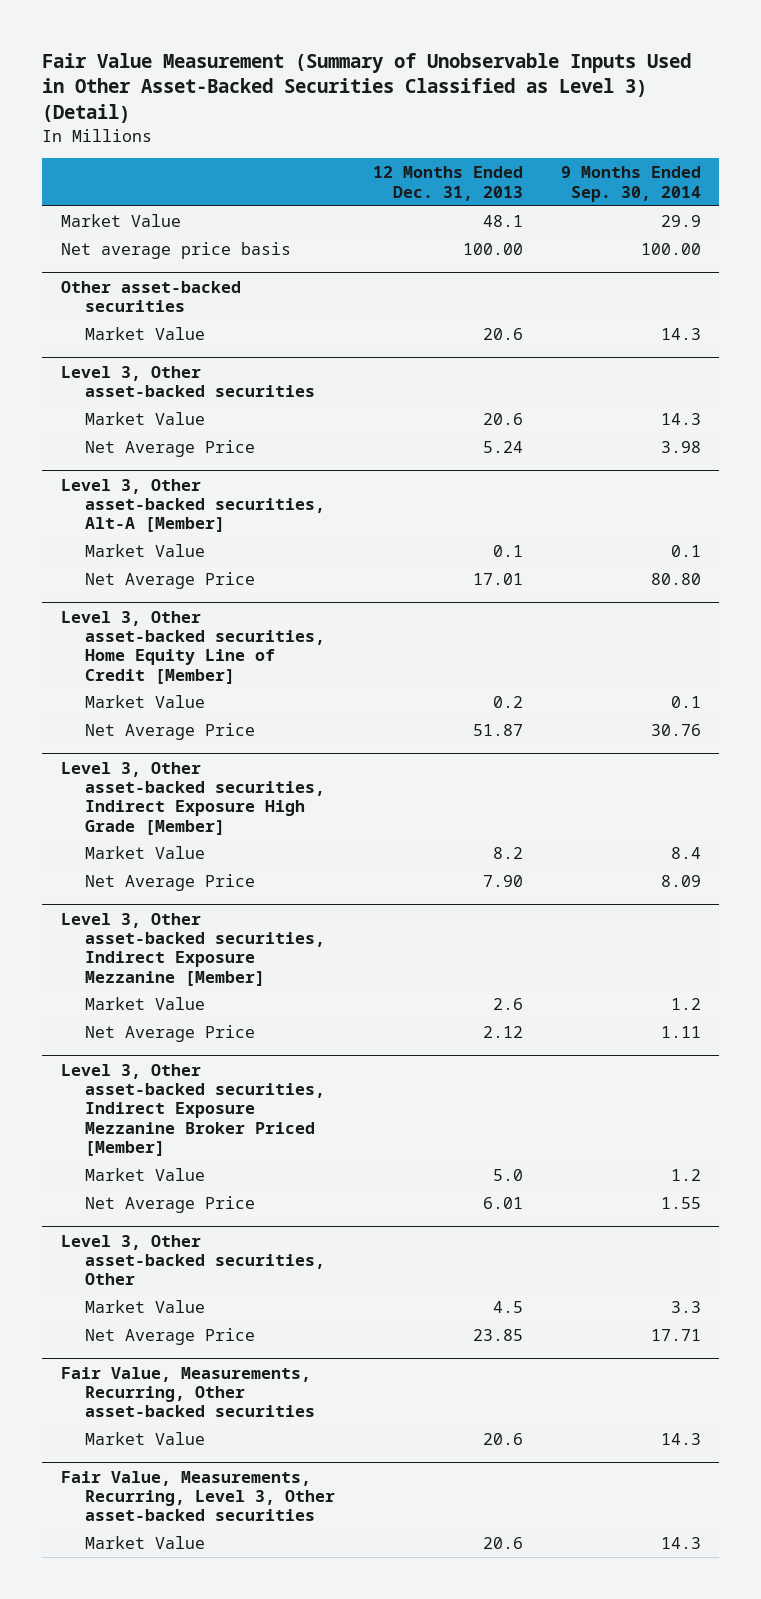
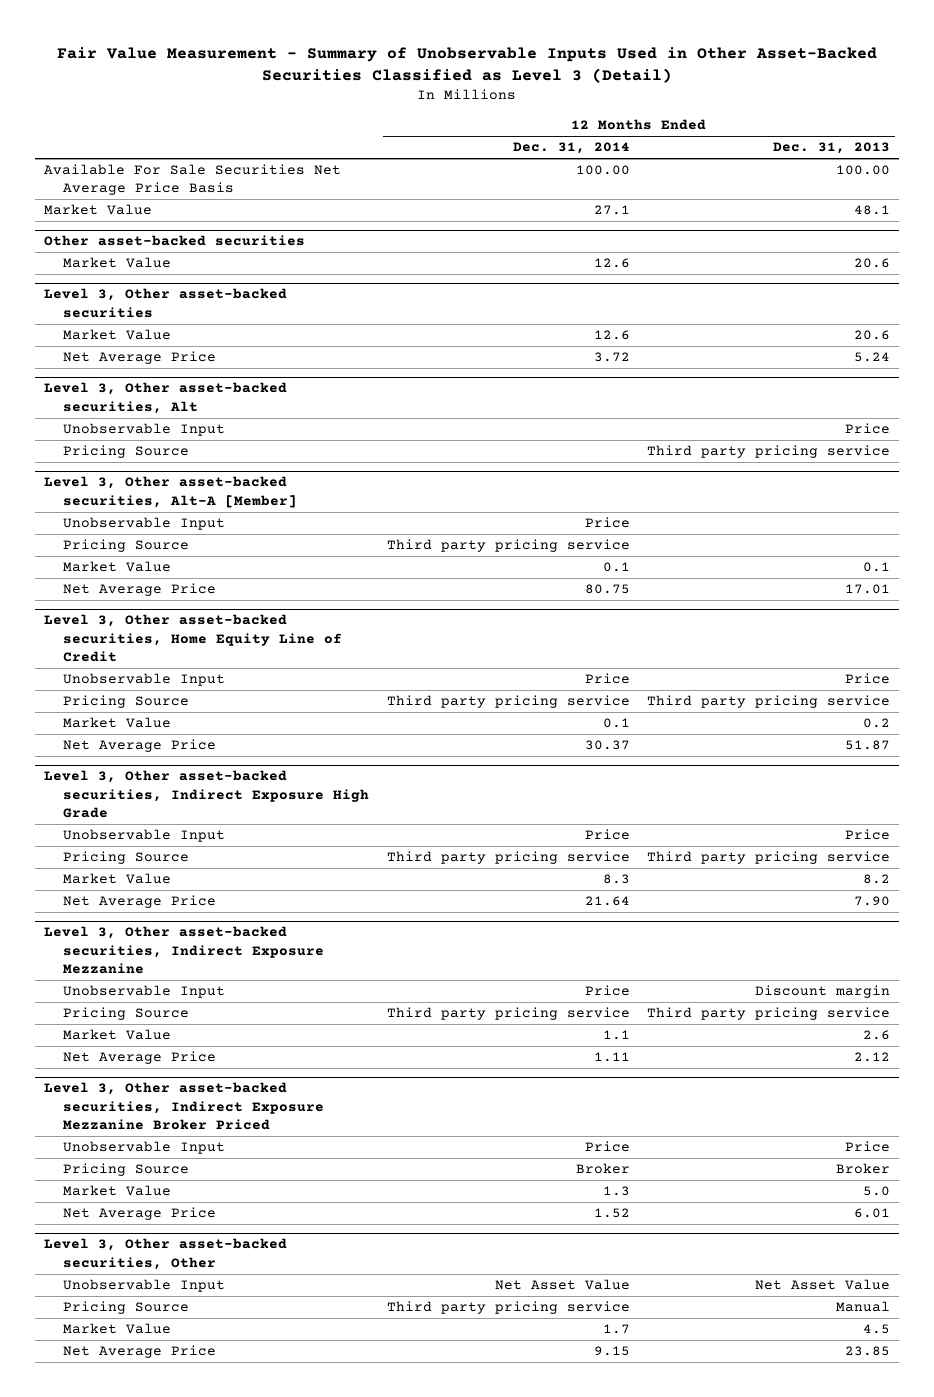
- Fair Value Measurement (Summary of Unobservable Inputs Used in Other Asset-Backed Securities Classified as Level 3) (Detail)
+ Fair Value Measurement - Summary of Unobservable Inputs Used in Other Asset-Backed Securities Classified as Level 3 (Detail)
- | 12 Months Ended Dec. 31, 2013 | 9 Months Ended Sep. 30, 2014
+ | 12 Months Ended Dec. 31, 2014 | 12 Months Ended Dec. 31, 2013
+ Available For Sale Securities Net Average Price Basis | 100.00 | 100.00
- Net average price basis | 100.00 | 100.00
+ Level 3, Other asset-backed securities, Alt
+ Unobservable Input | | Price
+ Pricing Source | | Third party pricing service
@ Level 3, Other asset-backed securities, Alt-A [Member]
+ Unobservable Input | Price |
+ Pricing Source | Third party pricing service |
- Level 3, Other asset-backed securities, Home Equity Line of Credit [Member]
+ Level 3, Other asset-backed securities, Home Equity Line of Credit
+ Unobservable Input | Price | Price
+ Pricing Source | Third party pricing service | Third party pricing service
- Level 3, Other asset-backed securities, Indirect Exposure High Grade [Member]
+ Level 3, Other asset-backed securities, Indirect Exposure High Grade
+ Unobservable Input | Price | Price
+ Pricing Source | Third party pricing service | Third party pricing service
- Level 3, Other asset-backed securities, Indirect Exposure Mezzanine [Member]
+ Level 3, Other asset-backed securities, Indirect Exposure Mezzanine
+ Unobservable Input | Price | Discount margin
+ Pricing Source | Third party pricing service | Third party pricing service
- Level 3, Other asset-backed securities, Indirect Exposure Mezzanine Broker Priced [Member]
+ Level 3, Other asset-backed securities, Indirect Exposure Mezzanine Broker Priced
+ Unobservable Input | Price | Price
+ Pricing Source | Broker | Broker
@ Level 3, Other asset-backed securities, Other
+ Unobservable Input | Net Asset Value | Net Asset Value
+ Pricing Source | Third party pricing service | Manual
- Fair Value, Measurements, Recurring, Other asset-backed securities
- Market Value | 20.6 | 14.3
- Fair Value, Measurements, Recurring, Level 3, Other asset-backed securities
- Market Value | 20.6 | 14.3

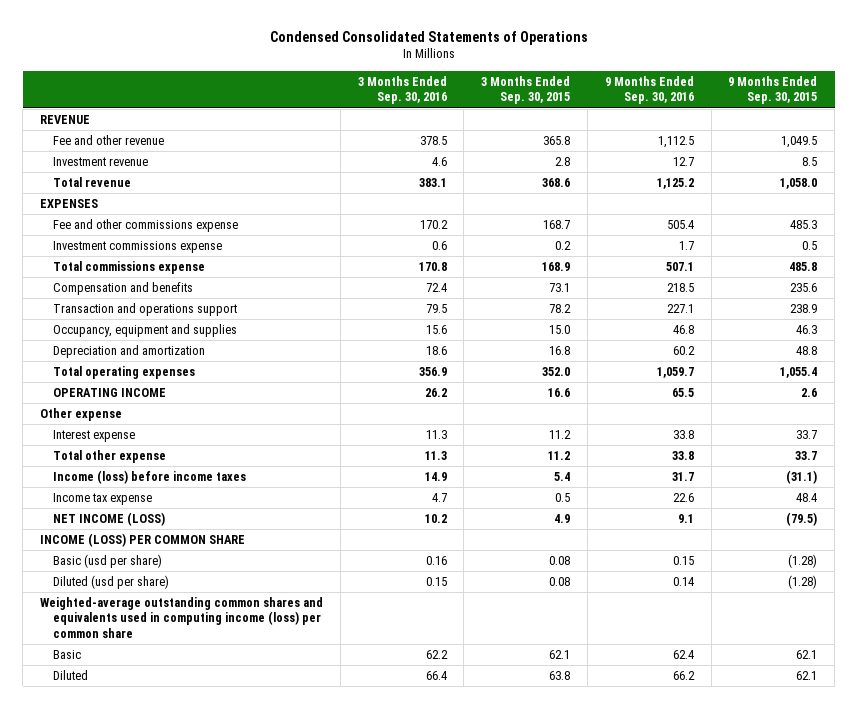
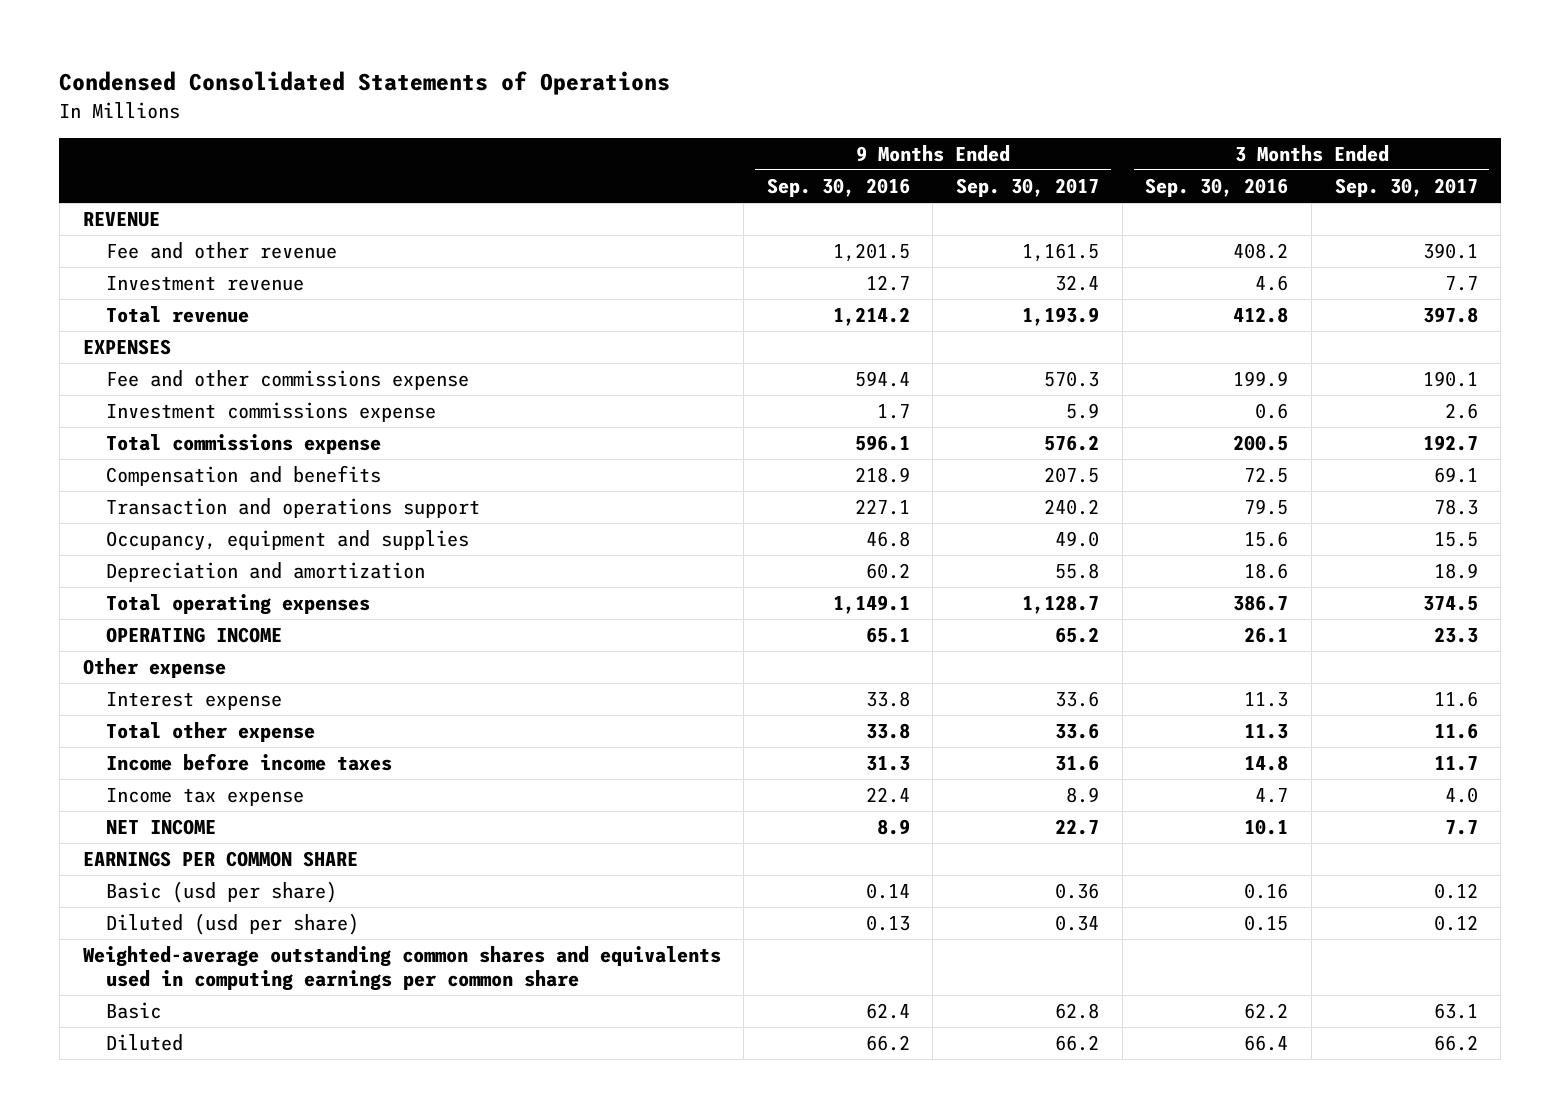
- | 3 Months Ended Sep. 30, 2016 | 3 Months Ended Sep. 30, 2015 | 9 Months Ended Sep. 30, 2016 | 9 Months Ended Sep. 30, 2015
+ | 9 Months Ended Sep. 30, 2016 | 9 Months Ended Sep. 30, 2017 | 3 Months Ended Sep. 30, 2016 | 3 Months Ended Sep. 30, 2017
- Fee and other revenue | 378.5 | 365.8 | 1,112.5 | 1,049.5
+ Fee and other revenue | 1,201.5 | 1,161.5 | 408.2 | 390.1
- Total revenue | 383.1 | 368.6 | 1,125.2 | 1,058.0
+ Total revenue | 1,214.2 | 1,193.9 | 412.8 | 397.8
- Fee and other commissions expense | 170.2 | 168.7 | 505.4 | 485.3
+ Fee and other commissions expense | 594.4 | 570.3 | 199.9 | 190.1
- Total commissions expense | 170.8 | 168.9 | 507.1 | 485.8
- Compensation and benefits | 72.4 | 73.1 | 218.5 | 235.6
+ Total commissions expense | 596.1 | 576.2 | 200.5 | 192.7
+ Compensation and benefits | 218.9 | 207.5 | 72.5 | 69.1
- Total operating expenses | 356.9 | 352.0 | 1,059.7 | 1,055.4
- OPERATING INCOME | 26.2 | 16.6 | 65.5 | 2.6
+ Total operating expenses | 1,149.1 | 1,128.7 | 386.7 | 374.5
+ OPERATING INCOME | 65.1 | 65.2 | 26.1 | 23.3
- Income (loss) before income taxes | 14.9 | 5.4 | 31.7 | (31.1)
- Income tax expense | 4.7 | 0.5 | 22.6 | 48.4
- NET INCOME (LOSS) | 10.2 | 4.9 | 9.1 | (79.5)
- INCOME (LOSS) PER COMMON SHARE
- Basic (usd per share) | 0.16 | 0.08 | 0.15 | (1.28)
- Diluted (usd per share) | 0.15 | 0.08 | 0.14 | (1.28)
- Weighted-average outstanding common shares and equivalents used in computing income (loss) per common share
+ Income before income taxes | 31.3 | 31.6 | 14.8 | 11.7
+ Income tax expense | 22.4 | 8.9 | 4.7 | 4.0
+ NET INCOME | 8.9 | 22.7 | 10.1 | 7.7
+ EARNINGS PER COMMON SHARE
+ Basic (usd per share) | 0.14 | 0.36 | 0.16 | 0.12
+ Diluted (usd per share) | 0.13 | 0.34 | 0.15 | 0.12
+ Weighted-average outstanding common shares and equivalents used in computing earnings per common share

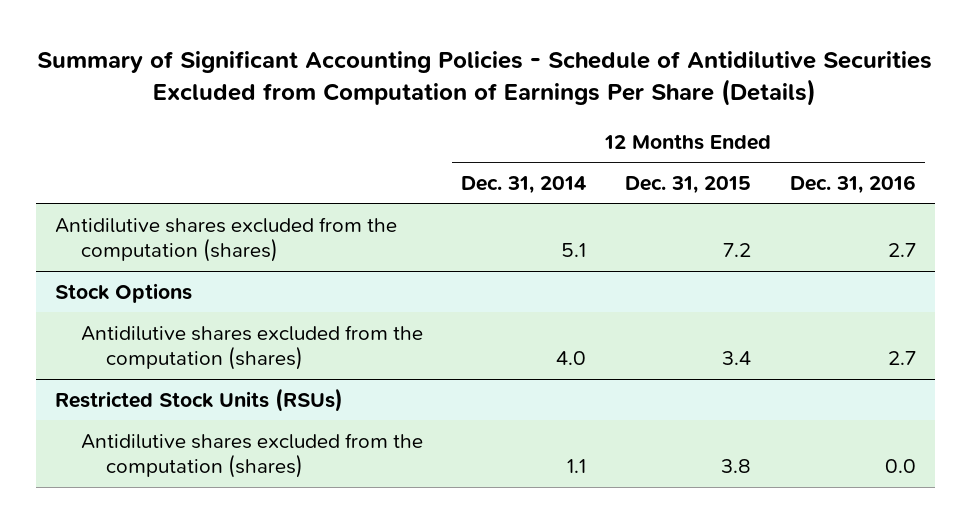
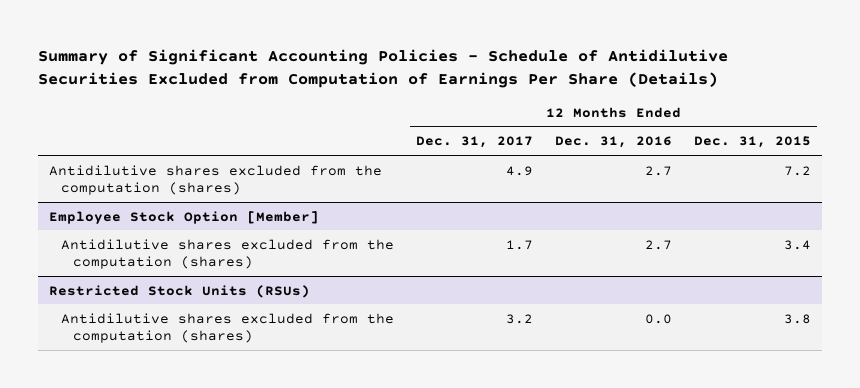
- | 12 Months Ended Dec. 31, 2014 | 12 Months Ended Dec. 31, 2015 | 12 Months Ended Dec. 31, 2016
+ | 12 Months Ended Dec. 31, 2017 | 12 Months Ended Dec. 31, 2016 | 12 Months Ended Dec. 31, 2015
- Stock Options
+ Employee Stock Option [Member]

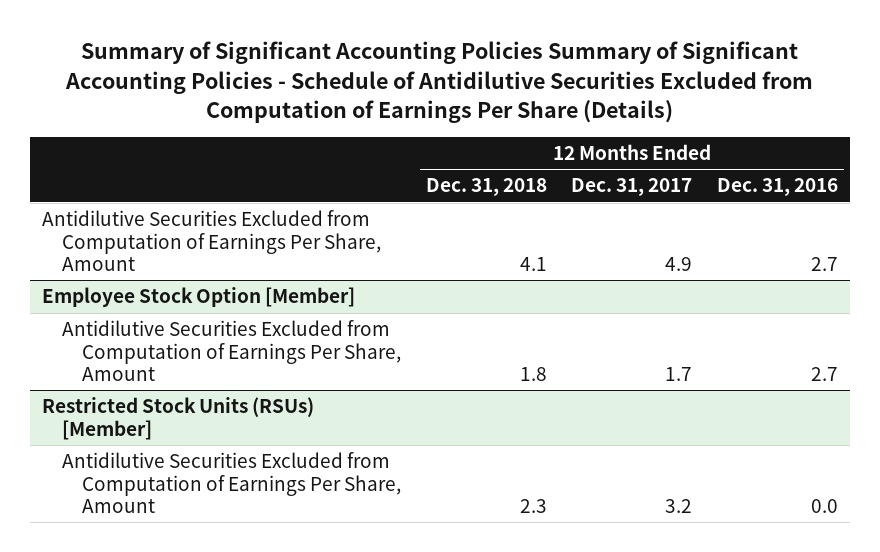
- Summary of Significant Accounting Policies - Schedule of Antidilutive Securities Excluded from Computation of Earnings Per Share (Details)
+ Summary of Significant Accounting Policies Summary of Significant Accounting Policies - Schedule of Antidilutive Securities Excluded from Computation of Earnings Per Share (Details)
- | 12 Months Ended Dec. 31, 2017 | 12 Months Ended Dec. 31, 2016 | 12 Months Ended Dec. 31, 2015
+ | 12 Months Ended Dec. 31, 2018 | 12 Months Ended Dec. 31, 2017 | 12 Months Ended Dec. 31, 2016
- Antidilutive shares excluded from the computation (shares) | 4.9 | 2.7 | 7.2
+ Antidilutive Securities Excluded from Computation of Earnings Per Share, Amount | 4.1 | 4.9 | 2.7
@ Employee Stock Option [Member]
- Antidilutive shares excluded from the computation (shares) | 1.7 | 2.7 | 3.4
- Restricted Stock Units (RSUs)
- Antidilutive shares excluded from the computation (shares) | 3.2 | 0.0 | 3.8
@ Employee Stock Option [Member]
+ Antidilutive Securities Excluded from Computation of Earnings Per Share, Amount | 1.8 | 1.7 | 2.7
+ Restricted Stock Units (RSUs) [Member]
+ Antidilutive Securities Excluded from Computation of Earnings Per Share, Amount | 2.3 | 3.2 | 0.0

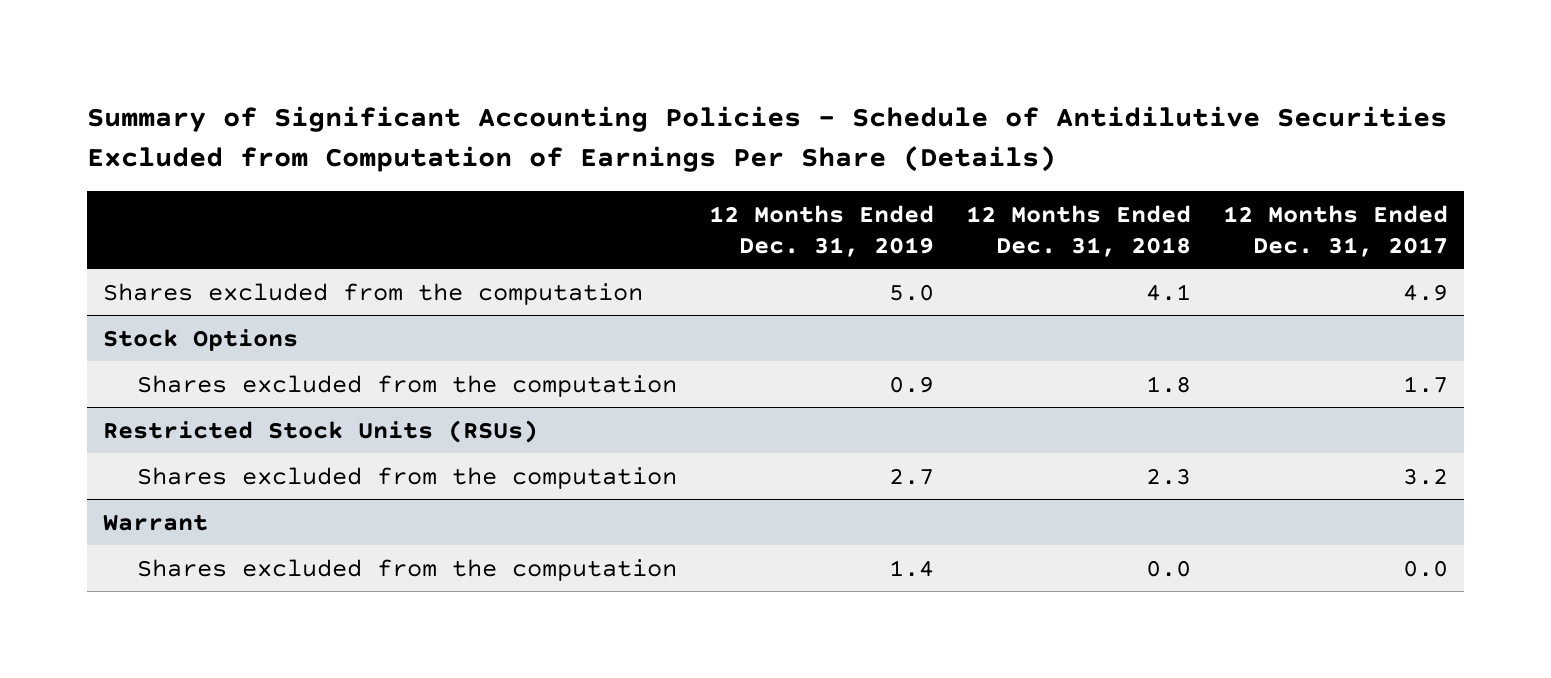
- Summary of Significant Accounting Policies Summary of Significant Accounting Policies - Schedule of Antidilutive Securities Excluded from Computation of Earnings Per Share (Details)
+ Summary of Significant Accounting Policies - Schedule of Antidilutive Securities Excluded from Computation of Earnings Per Share (Details)
- | 12 Months Ended Dec. 31, 2018 | 12 Months Ended Dec. 31, 2017 | 12 Months Ended Dec. 31, 2016
+ | 12 Months Ended Dec. 31, 2019 | 12 Months Ended Dec. 31, 2018 | 12 Months Ended Dec. 31, 2017
- Antidilutive Securities Excluded from Computation of Earnings Per Share, Amount | 4.1 | 4.9 | 2.7
- Employee Stock Option [Member]
- Antidilutive Securities Excluded from Computation of Earnings Per Share, Amount | 1.8 | 1.7 | 2.7
- Restricted Stock Units (RSUs) [Member]
- Antidilutive Securities Excluded from Computation of Earnings Per Share, Amount | 2.3 | 3.2 | 0.0
+ Shares excluded from the computation | 5.0 | 4.1 | 4.9
+ Stock Options
+ Shares excluded from the computation | 0.9 | 1.8 | 1.7
+ Restricted Stock Units (RSUs)
+ Shares excluded from the computation | 2.7 | 2.3 | 3.2
+ Warrant
+ Shares excluded from the computation | 1.4 | 0.0 | 0.0

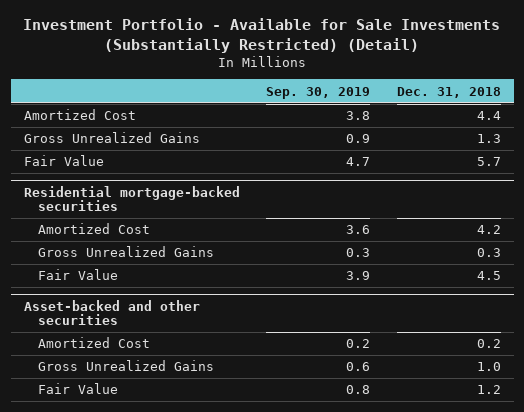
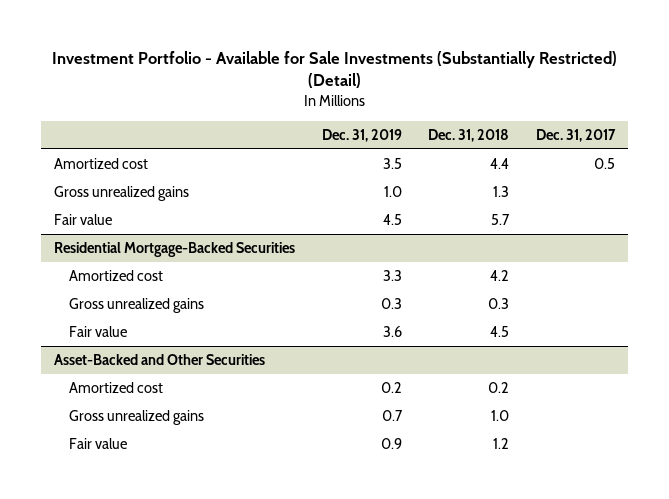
- | Sep. 30, 2019 | Dec. 31, 2018
+ | Dec. 31, 2019 | Dec. 31, 2018 | Dec. 31, 2017
- Amortized Cost | 3.8 | 4.4
- Gross Unrealized Gains | 0.9 | 1.3
- Fair Value | 4.7 | 5.7
- Residential mortgage-backed securities
- Amortized Cost | 3.6 | 4.2
- Gross Unrealized Gains | 0.3 | 0.3
- Fair Value | 3.9 | 4.5
- Asset-backed and other securities
- Amortized Cost | 0.2 | 0.2
- Gross Unrealized Gains | 0.6 | 1.0
- Fair Value | 0.8 | 1.2
+ Amortized cost | 3.5 | 4.4 | 0.5
+ Gross unrealized gains | 1.0 | 1.3 |
+ Fair value | 4.5 | 5.7 |
+ Residential Mortgage-Backed Securities
+ Amortized cost | 3.3 | 4.2 |
+ Gross unrealized gains | 0.3 | 0.3 |
+ Fair value | 3.6 | 4.5 |
+ Asset-Backed and Other Securities
+ Amortized cost | 0.2 | 0.2 |
+ Gross unrealized gains | 0.7 | 1.0 |
+ Fair value | 0.9 | 1.2 |

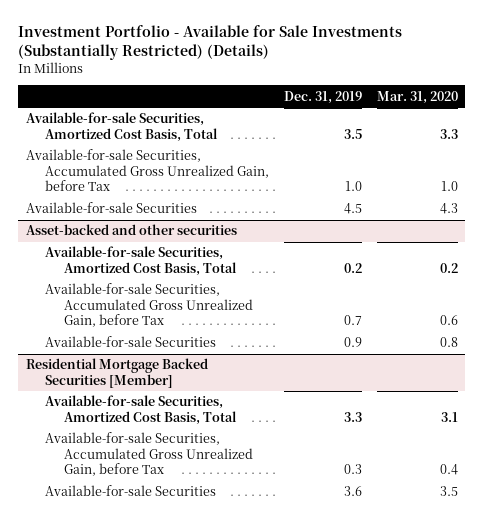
- Investment Portfolio - Available for Sale Investments (Substantially Restricted) (Detail)
+ Investment Portfolio - Available for Sale Investments (Substantially Restricted) (Details)
- | Dec. 31, 2019 | Dec. 31, 2018 | Dec. 31, 2017
+ | Dec. 31, 2019 | Mar. 31, 2020
- Amortized cost | 3.5 | 4.4 | 0.5
- Gross unrealized gains | 1.0 | 1.3 |
- Fair value | 4.5 | 5.7 |
- Residential Mortgage-Backed Securities
- Amortized cost | 3.3 | 4.2 |
- Gross unrealized gains | 0.3 | 0.3 |
- Fair value | 3.6 | 4.5 |
- Asset-Backed and Other Securities
- Amortized cost | 0.2 | 0.2 |
- Gross unrealized gains | 0.7 | 1.0 |
- Fair value | 0.9 | 1.2 |
+ Available-for-sale Securities, Amortized Cost Basis, Total | 3.5 | 3.3
+ Available-for-sale Securities, Accumulated Gross Unrealized Gain, before Tax | 1.0 | 1.0
+ Available-for-sale Securities | 4.5 | 4.3
+ Asset-backed and other securities
+ Available-for-sale Securities, Amortized Cost Basis, Total | 0.2 | 0.2
+ Available-for-sale Securities, Accumulated Gross Unrealized Gain, before Tax | 0.7 | 0.6
+ Available-for-sale Securities | 0.9 | 0.8
+ Residential Mortgage Backed Securities [Member]
+ Available-for-sale Securities, Amortized Cost Basis, Total | 3.3 | 3.1
+ Available-for-sale Securities, Accumulated Gross Unrealized Gain, before Tax | 0.3 | 0.4
+ Available-for-sale Securities | 3.6 | 3.5

